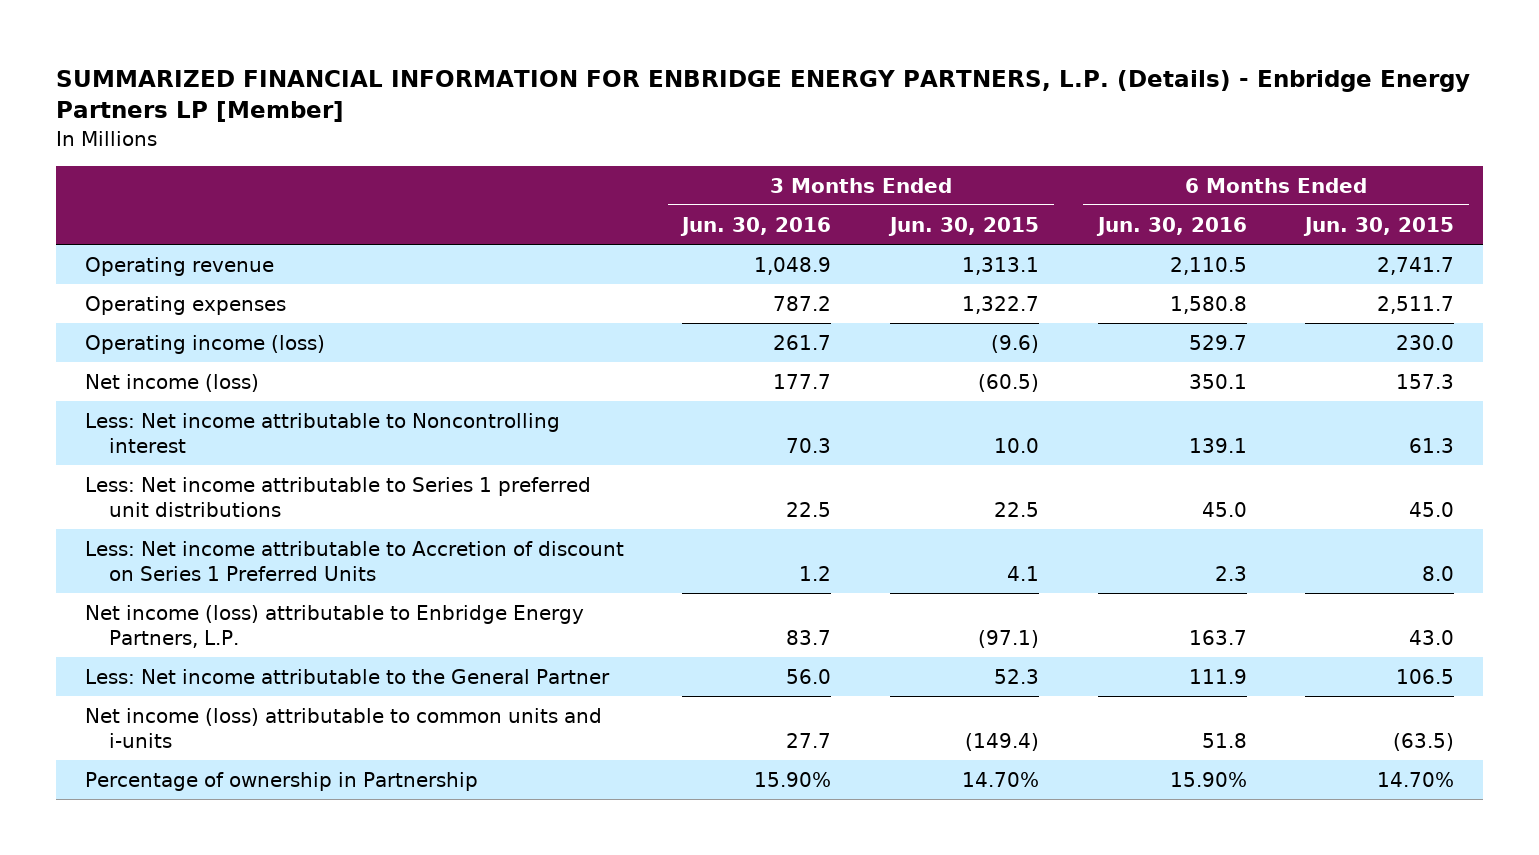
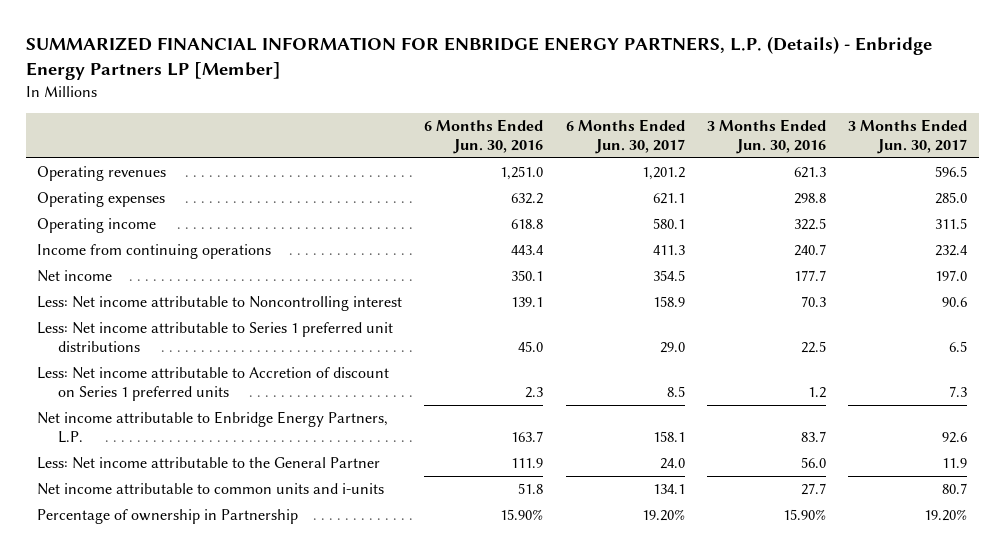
- | 3 Months Ended Jun. 30, 2016 | 3 Months Ended Jun. 30, 2015 | 6 Months Ended Jun. 30, 2016 | 6 Months Ended Jun. 30, 2015
+ | 6 Months Ended Jun. 30, 2016 | 6 Months Ended Jun. 30, 2017 | 3 Months Ended Jun. 30, 2016 | 3 Months Ended Jun. 30, 2017
- Operating revenue | 1,048.9 | 1,313.1 | 2,110.5 | 2,741.7
- Operating expenses | 787.2 | 1,322.7 | 1,580.8 | 2,511.7
- Operating income (loss) | 261.7 | (9.6) | 529.7 | 230.0
- Net income (loss) | 177.7 | (60.5) | 350.1 | 157.3
+ Operating revenues | 1,251.0 | 1,201.2 | 621.3 | 596.5
+ Operating expenses | 632.2 | 621.1 | 298.8 | 285.0
+ Operating income | 618.8 | 580.1 | 322.5 | 311.5
+ Income from continuing operations | 443.4 | 411.3 | 240.7 | 232.4
+ Net income | 350.1 | 354.5 | 177.7 | 197.0
- Less: Net income attributable to Accretion of discount on Series 1 Preferred Units | 1.2 | 4.1 | 2.3 | 8.0
- Net income (loss) attributable to Enbridge Energy Partners, L.P. | 83.7 | (97.1) | 163.7 | 43.0
+ Less: Net income attributable to Accretion of discount on Series 1 preferred units | 2.3 | 8.5 | 1.2 | 7.3
+ Net income attributable to Enbridge Energy Partners, L.P. | 163.7 | 158.1 | 83.7 | 92.6
- Net income (loss) attributable to common units and i-units | 27.7 | (149.4) | 51.8 | (63.5)
+ Net income attributable to common units and i-units | 51.8 | 134.1 | 27.7 | 80.7

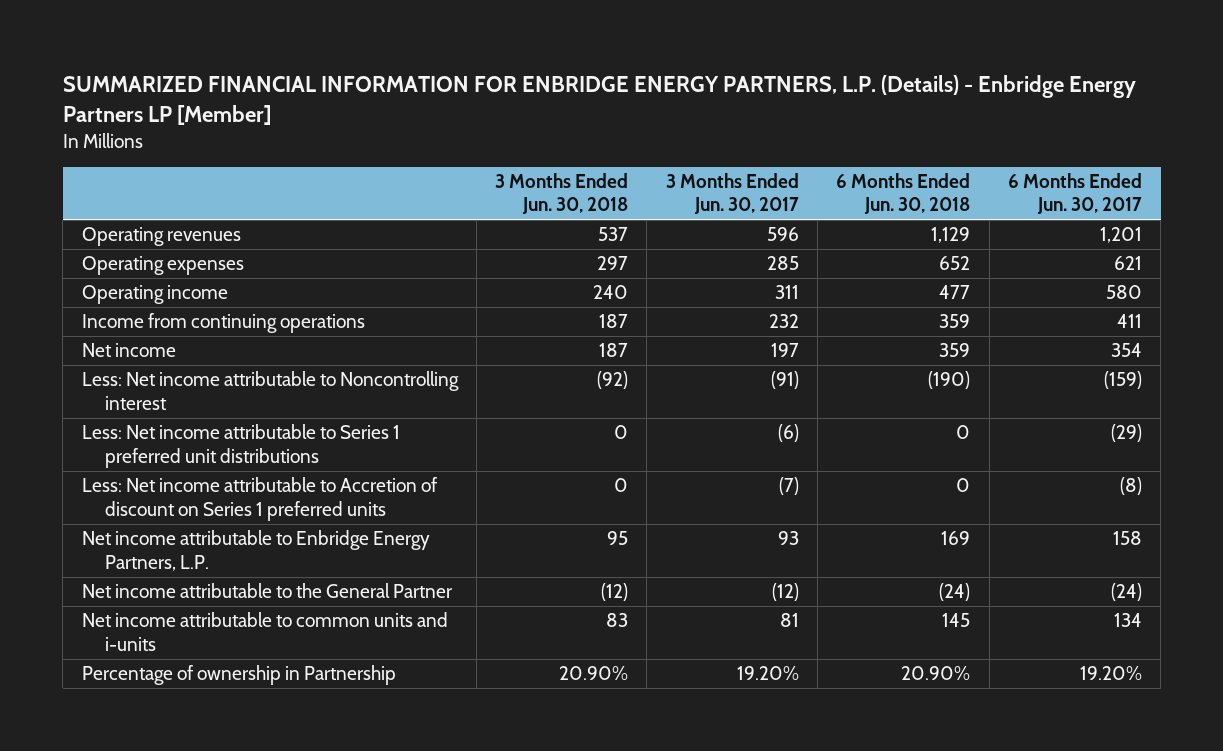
- | 6 Months Ended Jun. 30, 2016 | 6 Months Ended Jun. 30, 2017 | 3 Months Ended Jun. 30, 2016 | 3 Months Ended Jun. 30, 2017
+ | 3 Months Ended Jun. 30, 2018 | 3 Months Ended Jun. 30, 2017 | 6 Months Ended Jun. 30, 2018 | 6 Months Ended Jun. 30, 2017
- Operating revenues | 1,251.0 | 1,201.2 | 621.3 | 596.5
- Operating expenses | 632.2 | 621.1 | 298.8 | 285.0
- Operating income | 618.8 | 580.1 | 322.5 | 311.5
- Income from continuing operations | 443.4 | 411.3 | 240.7 | 232.4
- Net income | 350.1 | 354.5 | 177.7 | 197.0
- Less: Net income attributable to Noncontrolling interest | 139.1 | 158.9 | 70.3 | 90.6
- Less: Net income attributable to Series 1 preferred unit distributions | 45.0 | 29.0 | 22.5 | 6.5
- Less: Net income attributable to Accretion of discount on Series 1 preferred units | 2.3 | 8.5 | 1.2 | 7.3
- Net income attributable to Enbridge Energy Partners, L.P. | 163.7 | 158.1 | 83.7 | 92.6
- Less: Net income attributable to the General Partner | 111.9 | 24.0 | 56.0 | 11.9
- Net income attributable to common units and i-units | 51.8 | 134.1 | 27.7 | 80.7
+ Operating revenues | 537 | 596 | 1,129 | 1,201
+ Operating expenses | 297 | 285 | 652 | 621
+ Operating income | 240 | 311 | 477 | 580
+ Income from continuing operations | 187 | 232 | 359 | 411
+ Net income | 187 | 197 | 359 | 354
+ Less: Net income attributable to Noncontrolling interest | (92) | (91) | (190) | (159)
+ Less: Net income attributable to Series 1 preferred unit distributions | 0 | (6) | 0 | (29)
+ Less: Net income attributable to Accretion of discount on Series 1 preferred units | 0 | (7) | 0 | (8)
+ Net income attributable to Enbridge Energy Partners, L.P. | 95 | 93 | 169 | 158
+ Net income attributable to the General Partner | (12) | (12) | (24) | (24)
+ Net income attributable to common units and i-units | 83 | 81 | 145 | 134

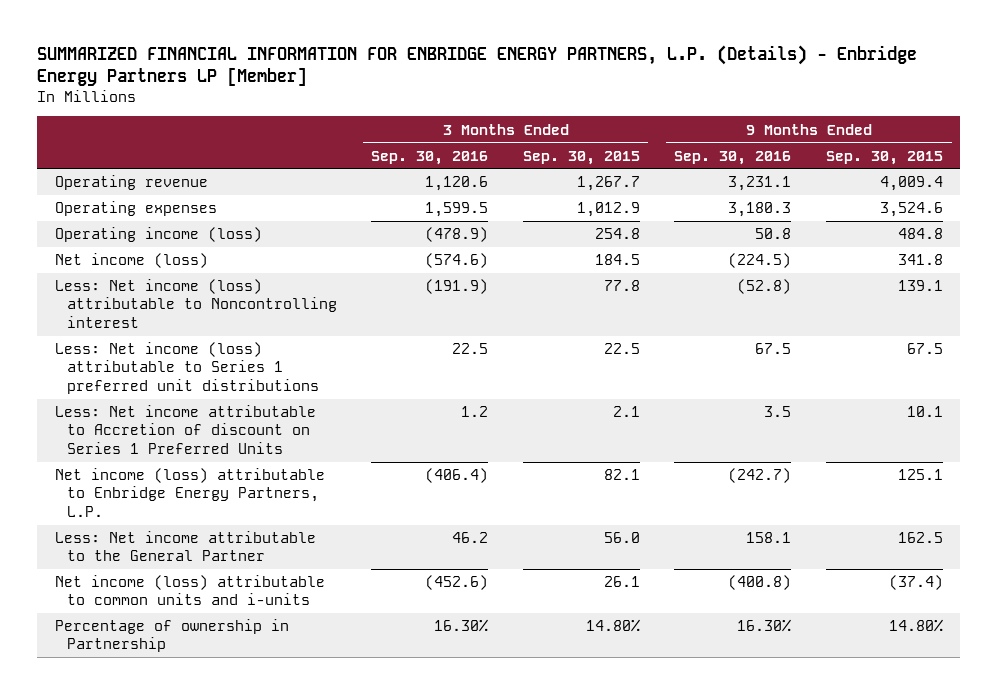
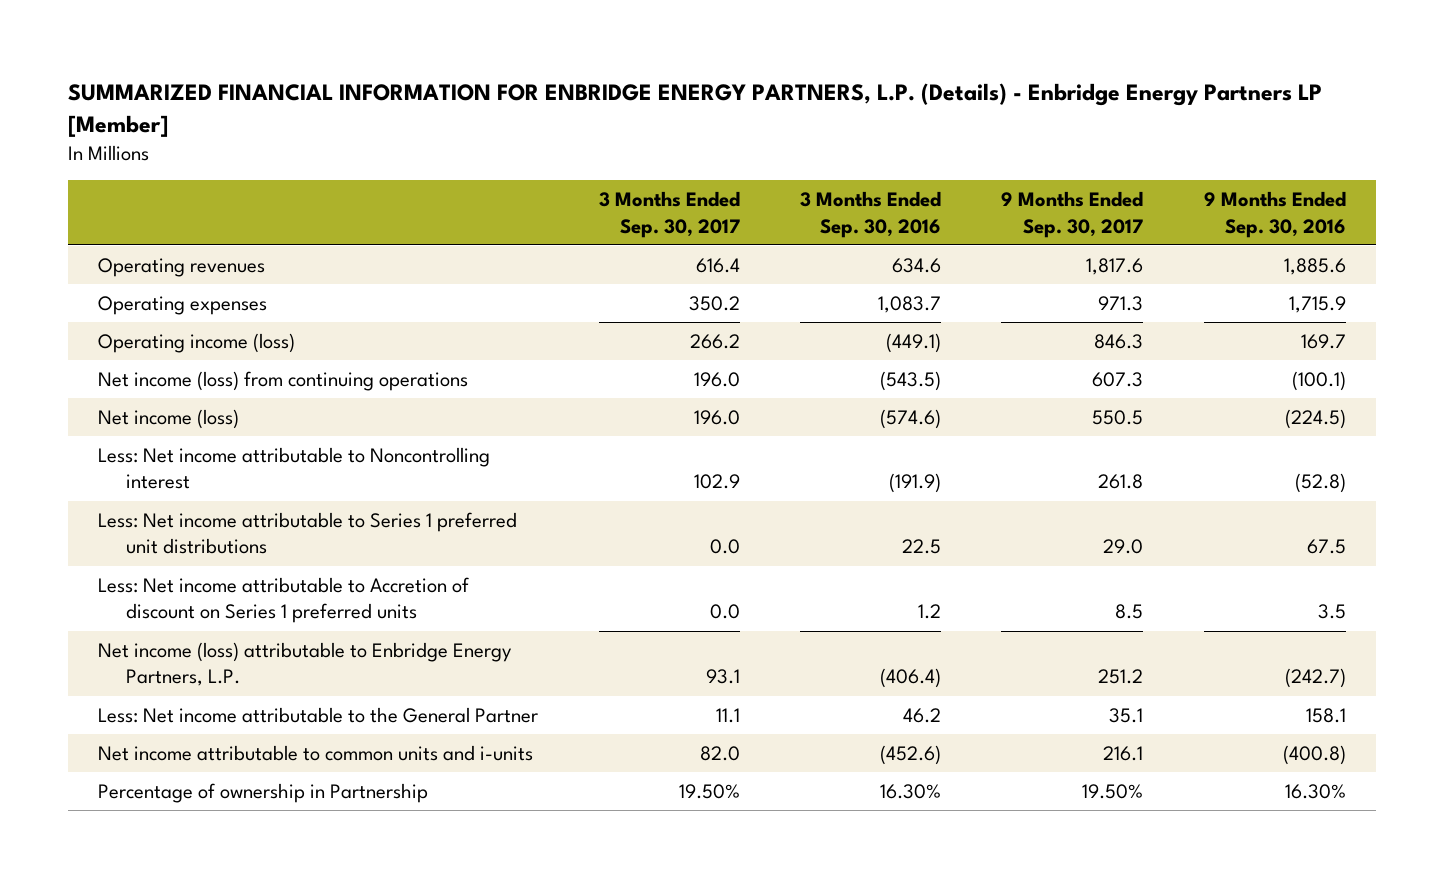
- | 3 Months Ended Sep. 30, 2016 | 3 Months Ended Sep. 30, 2015 | 9 Months Ended Sep. 30, 2016 | 9 Months Ended Sep. 30, 2015
+ | 3 Months Ended Sep. 30, 2017 | 3 Months Ended Sep. 30, 2016 | 9 Months Ended Sep. 30, 2017 | 9 Months Ended Sep. 30, 2016
- Operating revenue | 1,120.6 | 1,267.7 | 3,231.1 | 4,009.4
- Operating expenses | 1,599.5 | 1,012.9 | 3,180.3 | 3,524.6
- Operating income (loss) | (478.9) | 254.8 | 50.8 | 484.8
+ Operating revenues | 616.4 | 634.6 | 1,817.6 | 1,885.6
+ Operating expenses | 350.2 | 1,083.7 | 971.3 | 1,715.9
+ Operating income (loss) | 266.2 | (449.1) | 846.3 | 169.7
+ Net income (loss) from continuing operations | 196.0 | (543.5) | 607.3 | (100.1)
- Less: Net income (loss) attributable to Noncontrolling interest | (191.9) | 77.8 | (52.8) | 139.1
- Less: Net income (loss) attributable to Series 1 preferred unit distributions | 22.5 | 22.5 | 67.5 | 67.5
- Less: Net income attributable to Accretion of discount on Series 1 Preferred Units | 1.2 | 2.1 | 3.5 | 10.1
+ Less: Net income attributable to Noncontrolling interest | 102.9 | (191.9) | 261.8 | (52.8)
+ Less: Net income attributable to Series 1 preferred unit distributions | 0.0 | 22.5 | 29.0 | 67.5
+ Less: Net income attributable to Accretion of discount on Series 1 preferred units | 0.0 | 1.2 | 8.5 | 3.5
- Net income (loss) attributable to common units and i-units | (452.6) | 26.1 | (400.8) | (37.4)
+ Net income attributable to common units and i-units | 82.0 | (452.6) | 216.1 | (400.8)

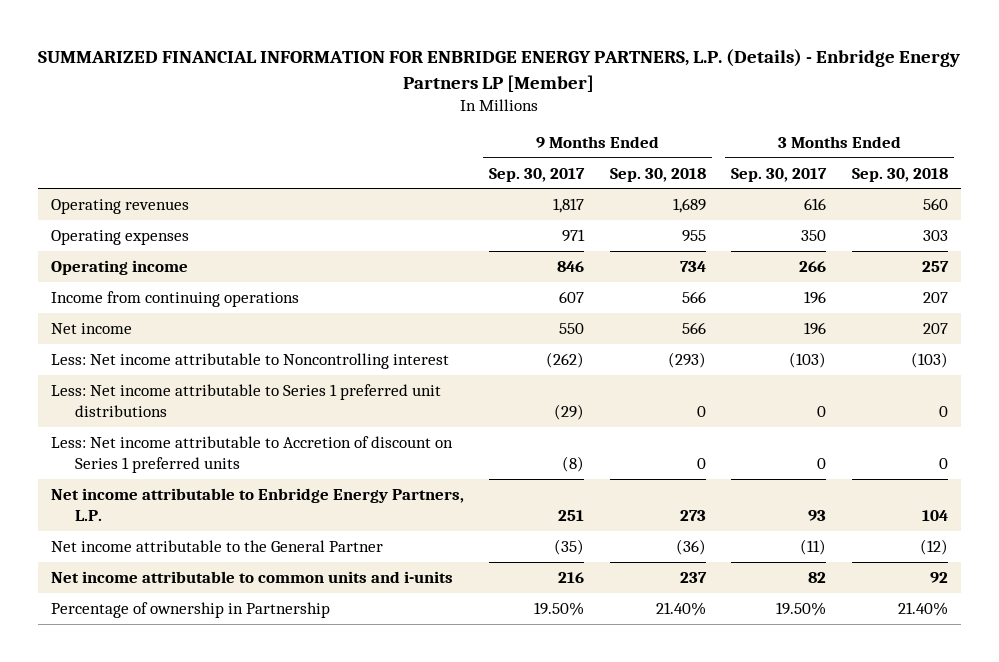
- | 3 Months Ended Sep. 30, 2017 | 3 Months Ended Sep. 30, 2016 | 9 Months Ended Sep. 30, 2017 | 9 Months Ended Sep. 30, 2016
+ | 9 Months Ended Sep. 30, 2017 | 9 Months Ended Sep. 30, 2018 | 3 Months Ended Sep. 30, 2017 | 3 Months Ended Sep. 30, 2018
- Operating revenues | 616.4 | 634.6 | 1,817.6 | 1,885.6
- Operating expenses | 350.2 | 1,083.7 | 971.3 | 1,715.9
- Operating income (loss) | 266.2 | (449.1) | 846.3 | 169.7
- Net income (loss) from continuing operations | 196.0 | (543.5) | 607.3 | (100.1)
- Net income (loss) | 196.0 | (574.6) | 550.5 | (224.5)
- Less: Net income attributable to Noncontrolling interest | 102.9 | (191.9) | 261.8 | (52.8)
- Less: Net income attributable to Series 1 preferred unit distributions | 0.0 | 22.5 | 29.0 | 67.5
- Less: Net income attributable to Accretion of discount on Series 1 preferred units | 0.0 | 1.2 | 8.5 | 3.5
- Net income (loss) attributable to Enbridge Energy Partners, L.P. | 93.1 | (406.4) | 251.2 | (242.7)
- Less: Net income attributable to the General Partner | 11.1 | 46.2 | 35.1 | 158.1
- Net income attributable to common units and i-units | 82.0 | (452.6) | 216.1 | (400.8)
+ Operating revenues | 1,817 | 1,689 | 616 | 560
+ Operating expenses | 971 | 955 | 350 | 303
+ Operating income | 846 | 734 | 266 | 257
+ Income from continuing operations | 607 | 566 | 196 | 207
+ Net income | 550 | 566 | 196 | 207
+ Less: Net income attributable to Noncontrolling interest | (262) | (293) | (103) | (103)
+ Less: Net income attributable to Series 1 preferred unit distributions | (29) | 0 | 0 | 0
+ Less: Net income attributable to Accretion of discount on Series 1 preferred units | (8) | 0 | 0 | 0
+ Net income attributable to Enbridge Energy Partners, L.P. | 251 | 273 | 93 | 104
+ Net income attributable to the General Partner | (35) | (36) | (11) | (12)
+ Net income attributable to common units and i-units | 216 | 237 | 82 | 92

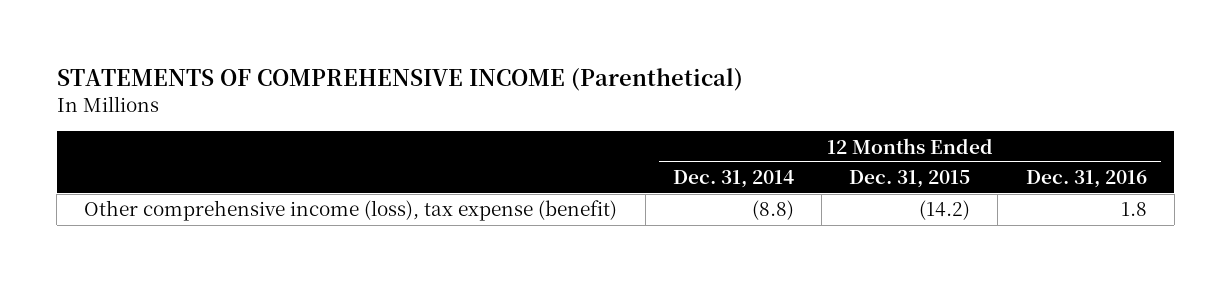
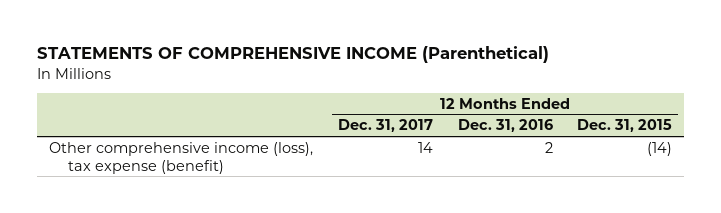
- | 12 Months Ended Dec. 31, 2014 | 12 Months Ended Dec. 31, 2015 | 12 Months Ended Dec. 31, 2016
+ | 12 Months Ended Dec. 31, 2017 | 12 Months Ended Dec. 31, 2016 | 12 Months Ended Dec. 31, 2015
- Other comprehensive income (loss), tax expense (benefit) | (8.8) | (14.2) | 1.8
+ Other comprehensive income (loss), tax expense (benefit) | 14 | 2 | (14)

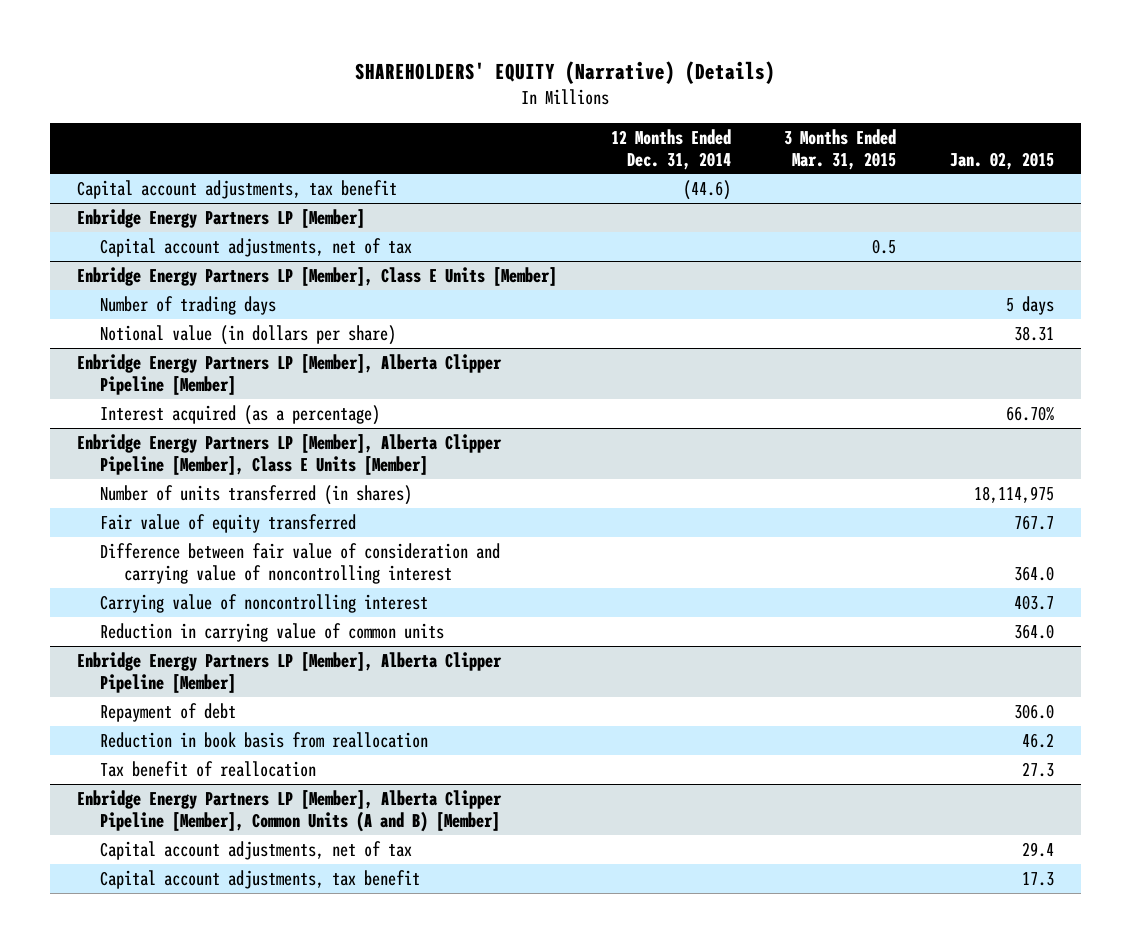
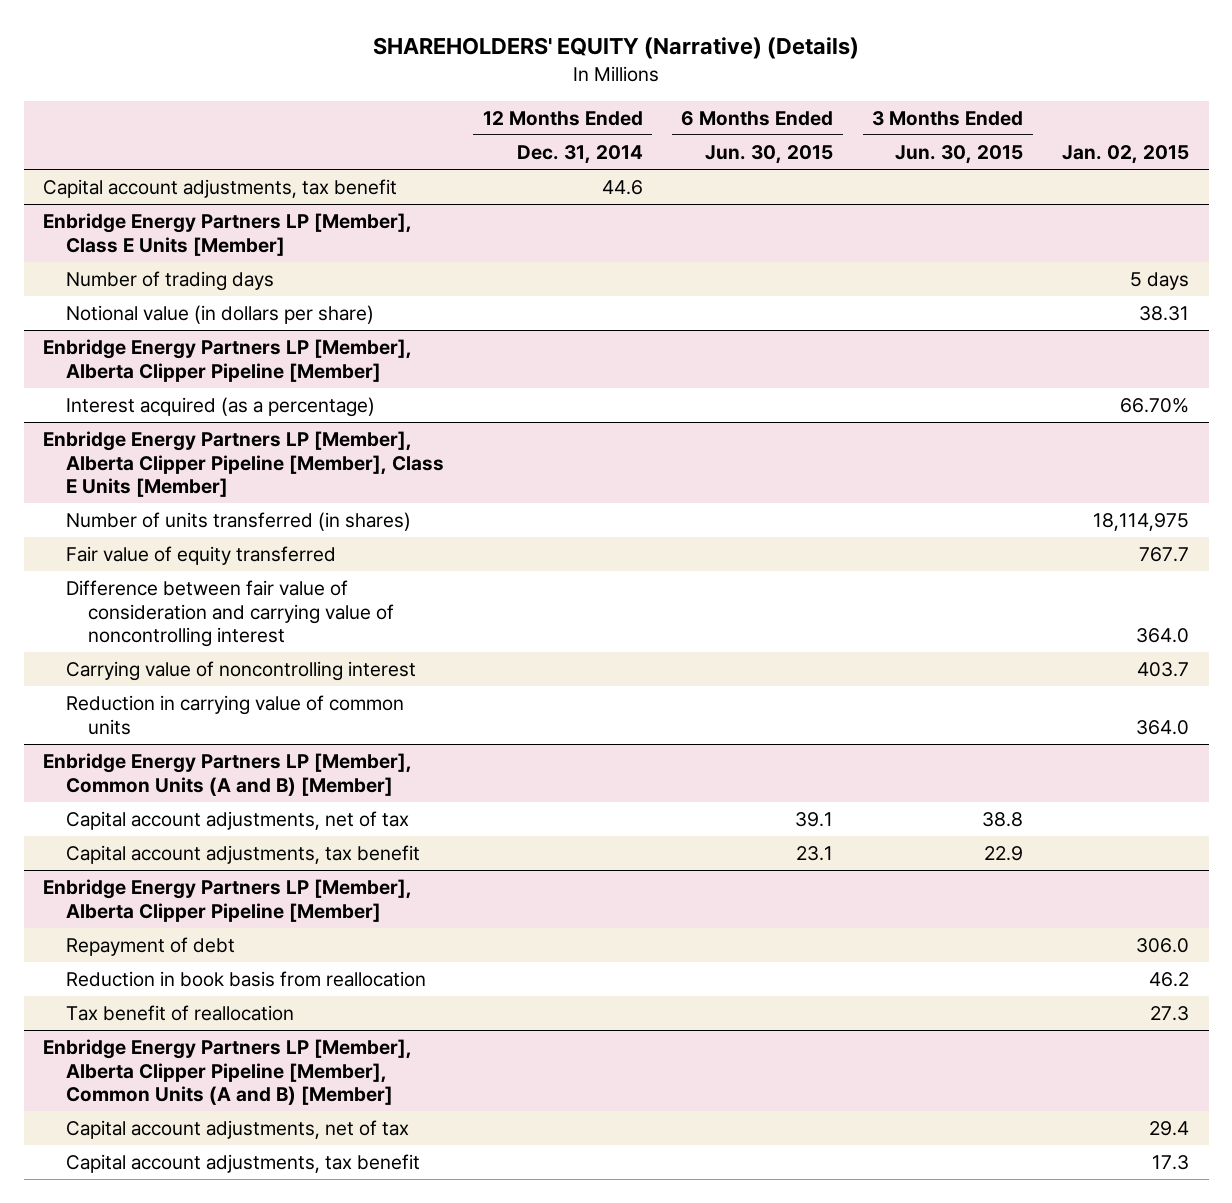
- | 12 Months Ended Dec. 31, 2014 | 3 Months Ended Mar. 31, 2015 | Jan. 02, 2015
+ | 12 Months Ended Dec. 31, 2014 | 6 Months Ended Jun. 30, 2015 | 3 Months Ended Jun. 30, 2015 | Jan. 02, 2015
- Capital account adjustments, tax benefit | (44.6) | |
- Enbridge Energy Partners LP [Member]
- Capital account adjustments, net of tax | | 0.5 |
+ Capital account adjustments, tax benefit | 44.6 | | |
+ Enbridge Energy Partners LP [Member], Common Units (A and B) [Member]
+ Capital account adjustments, net of tax | | 39.1 | 38.8 |
+ Capital account adjustments, tax benefit | | 23.1 | 22.9 |

